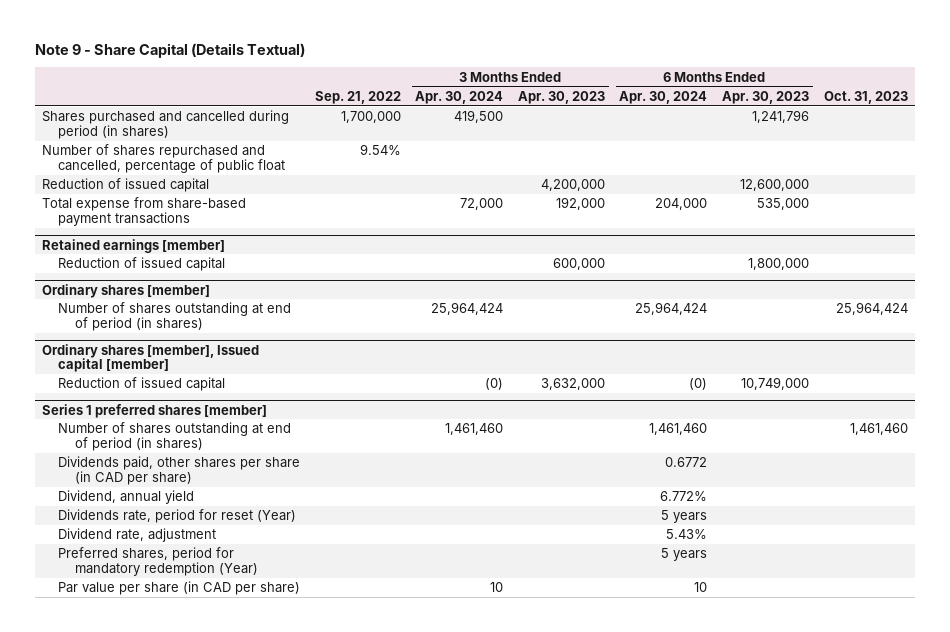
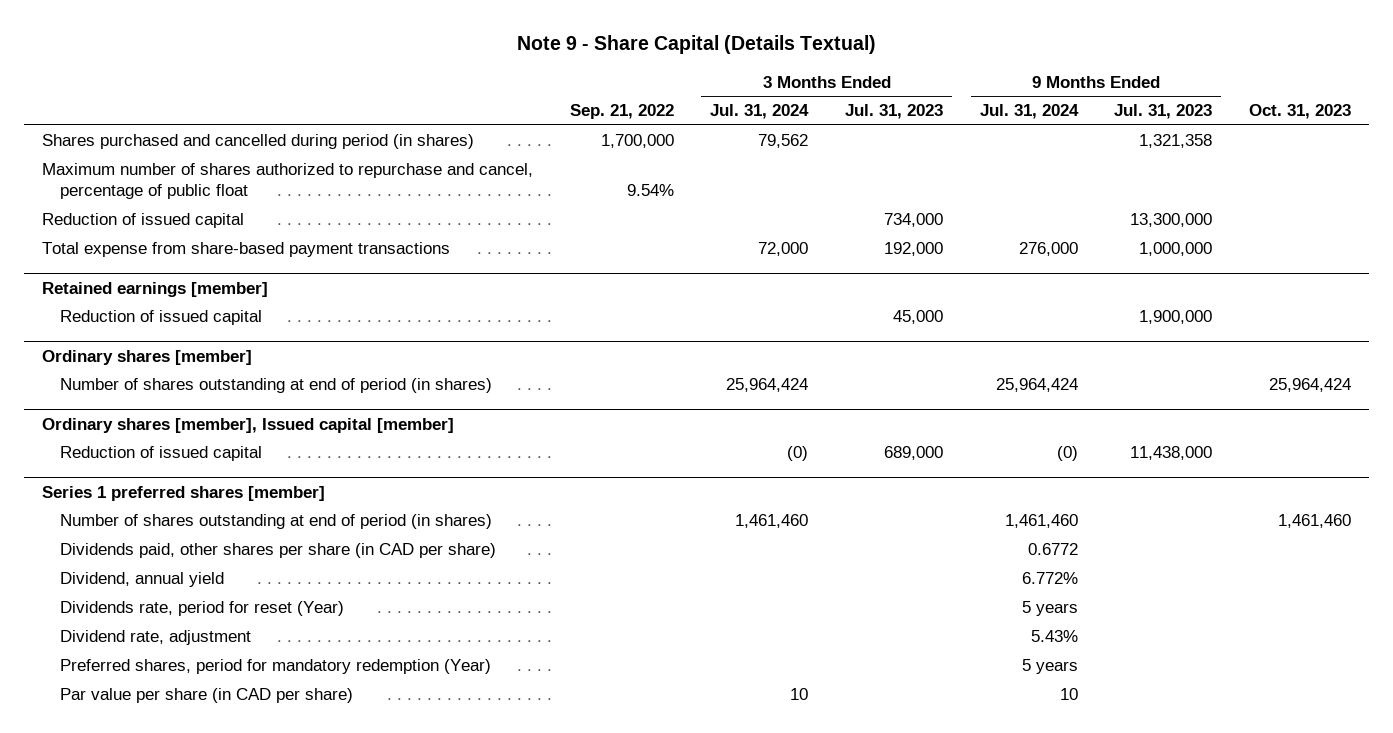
- | Sep. 21, 2022 | 3 Months Ended Apr. 30, 2024 | 3 Months Ended Apr. 30, 2023 | 6 Months Ended Apr. 30, 2024 | 6 Months Ended Apr. 30, 2023 | Oct. 31, 2023
+ | Sep. 21, 2022 | 3 Months Ended Jul. 31, 2024 | 3 Months Ended Jul. 31, 2023 | 9 Months Ended Jul. 31, 2024 | 9 Months Ended Jul. 31, 2023 | Oct. 31, 2023
- Number of shares repurchased and cancelled, percentage of public float | 9.54% | | | | |
+ Maximum number of shares authorized to repurchase and cancel, percentage of public float | 9.54% | | | | |

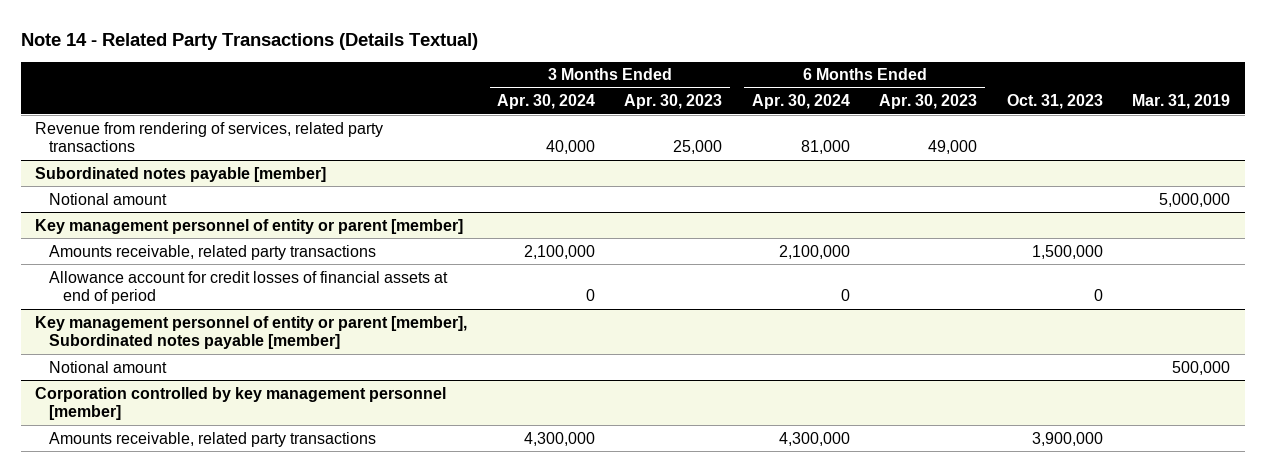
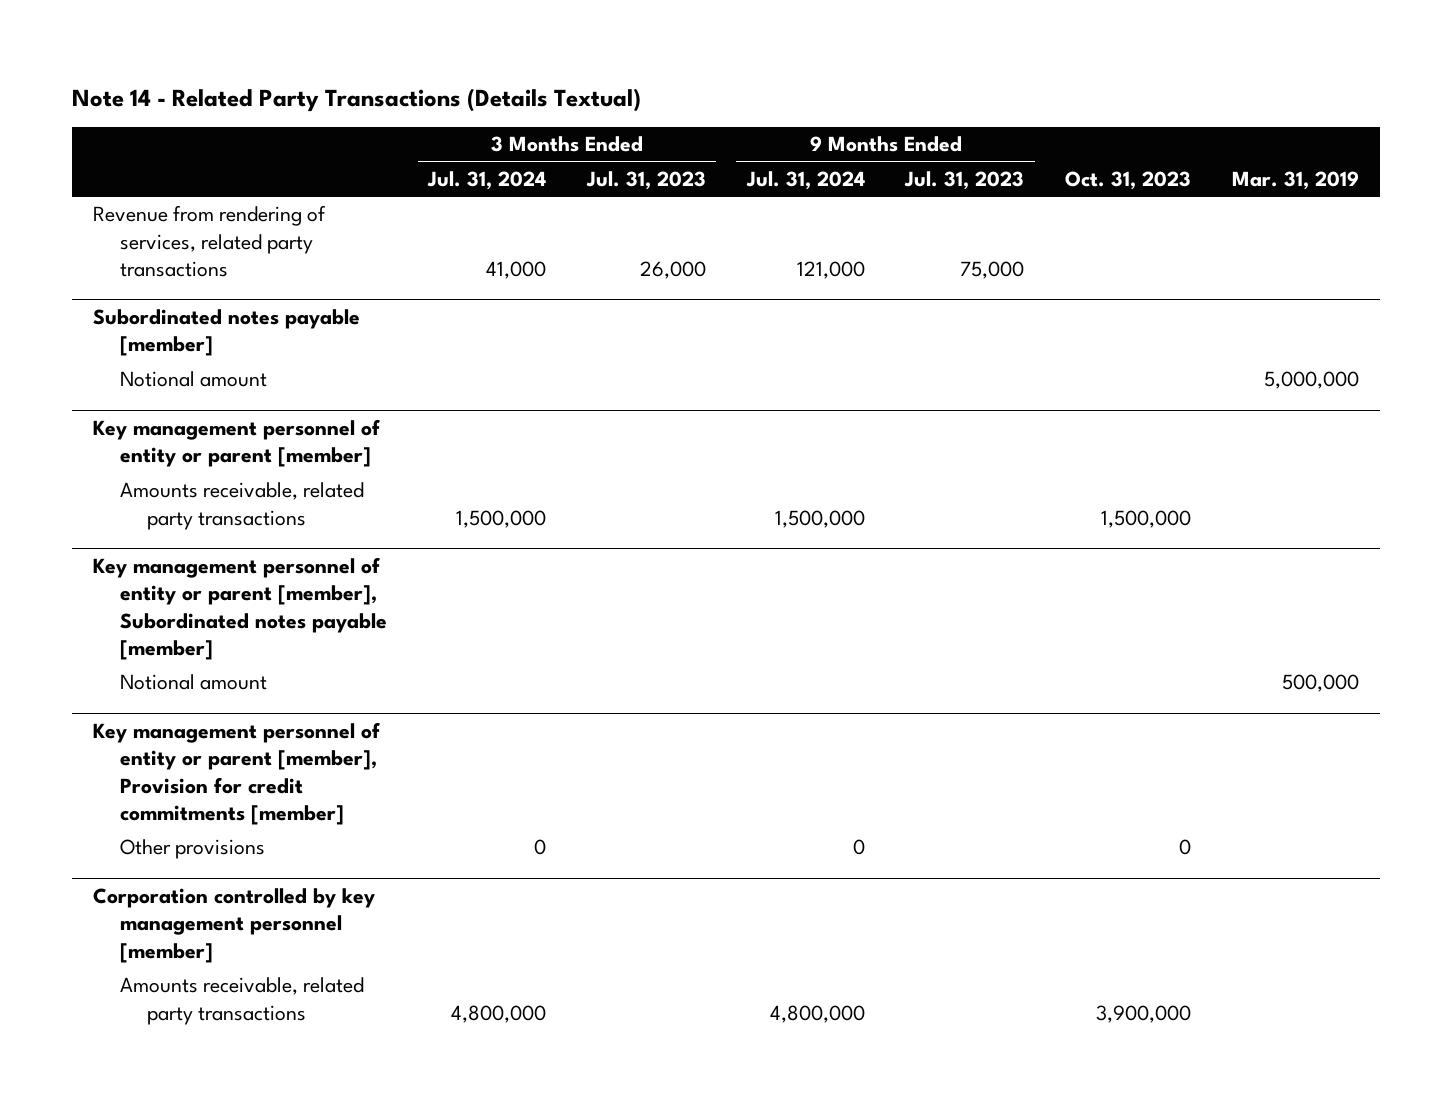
- | 3 Months Ended Apr. 30, 2024 | 3 Months Ended Apr. 30, 2023 | 6 Months Ended Apr. 30, 2024 | 6 Months Ended Apr. 30, 2023 | Oct. 31, 2023 | Mar. 31, 2019
+ | 3 Months Ended Jul. 31, 2024 | 3 Months Ended Jul. 31, 2023 | 9 Months Ended Jul. 31, 2024 | 9 Months Ended Jul. 31, 2023 | Oct. 31, 2023 | Mar. 31, 2019
@ Key management personnel of entity or parent [member]
- Allowance account for credit losses of financial assets at end of period | 0 | | 0 | | 0 |
+ Key management personnel of entity or parent [member], Provision for credit commitments [member]
+ Other provisions | 0 | | 0 | | 0 |

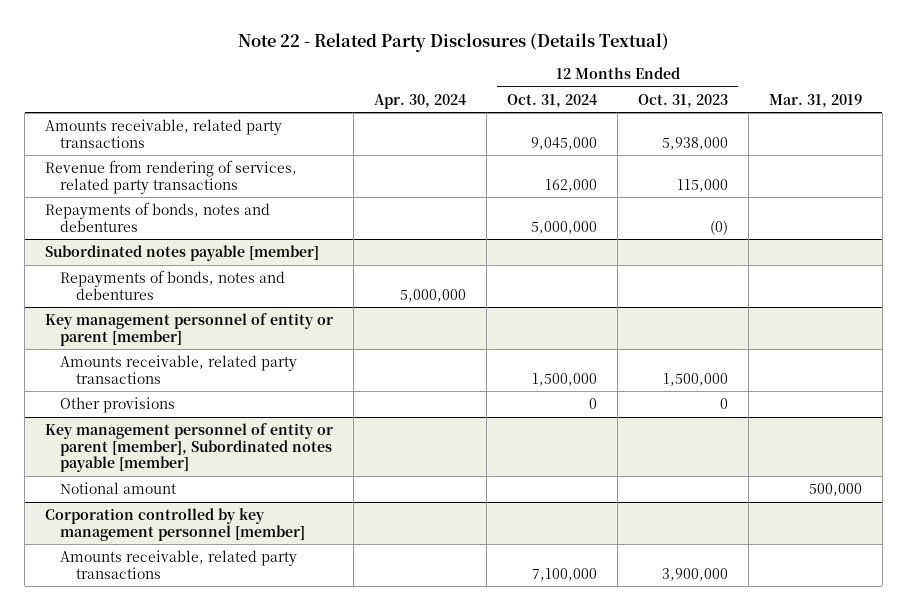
- Note 14 - Related Party Transactions (Details Textual)
+ Note 22 - Related Party Disclosures (Details Textual)
- | 3 Months Ended Jul. 31, 2024 | 3 Months Ended Jul. 31, 2023 | 9 Months Ended Jul. 31, 2024 | 9 Months Ended Jul. 31, 2023 | Oct. 31, 2023 | Mar. 31, 2019
+ | Apr. 30, 2024 | 12 Months Ended Oct. 31, 2024 | 12 Months Ended Oct. 31, 2023 | Mar. 31, 2019
+ Amounts receivable, related party transactions | | 9,045,000 | 5,938,000 |
+ Repayments of bonds, notes and debentures | | 5,000,000 | (0) |
@ Subordinated notes payable [member]
- Notional amount | | | | | | 5,000,000
+ Repayments of bonds, notes and debentures | 5,000,000 | | |
@ Key management personnel of entity or parent [member]
+ Other provisions | | 0 | 0 |
- Key management personnel of entity or parent [member], Provision for credit commitments [member]
- Other provisions | 0 | | 0 | | 0 |

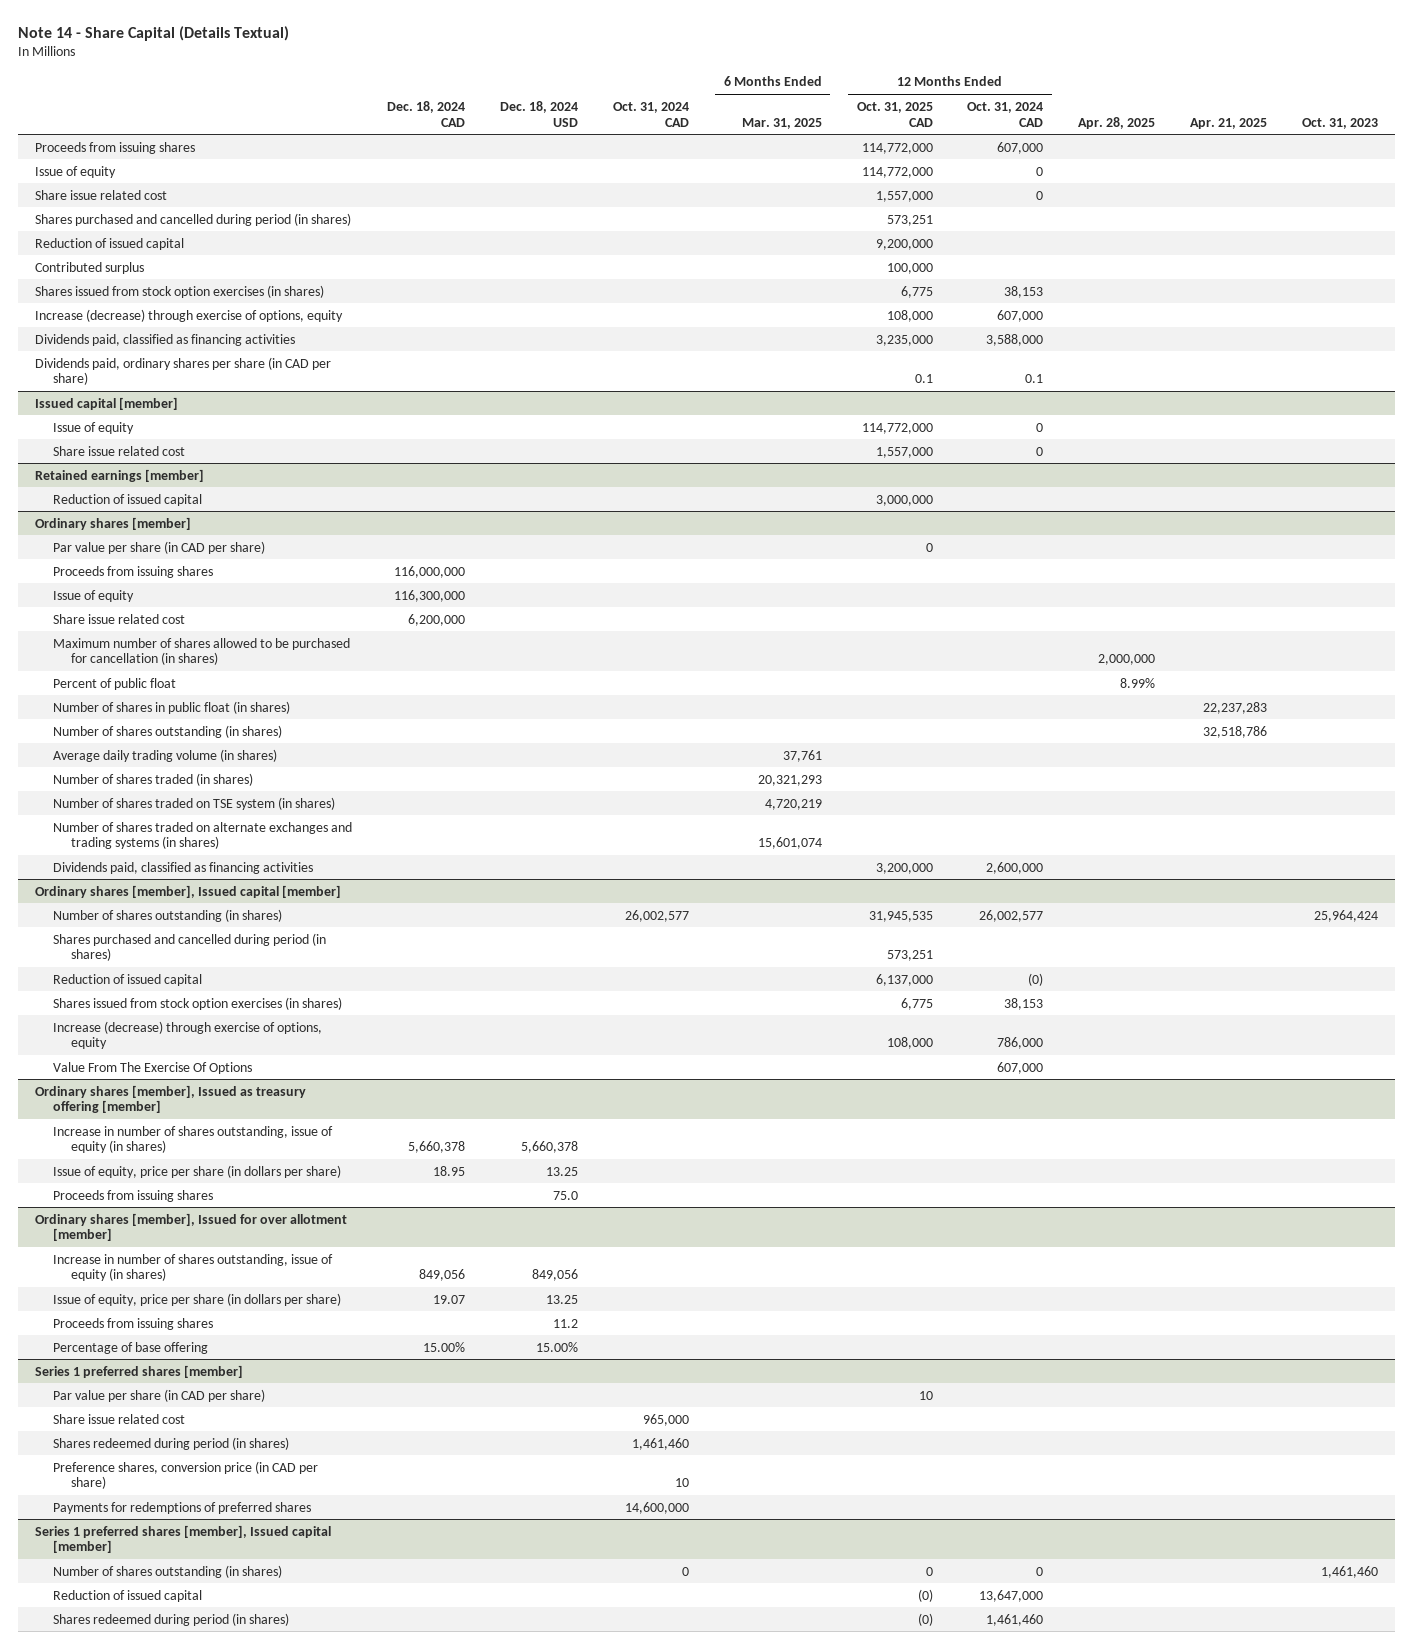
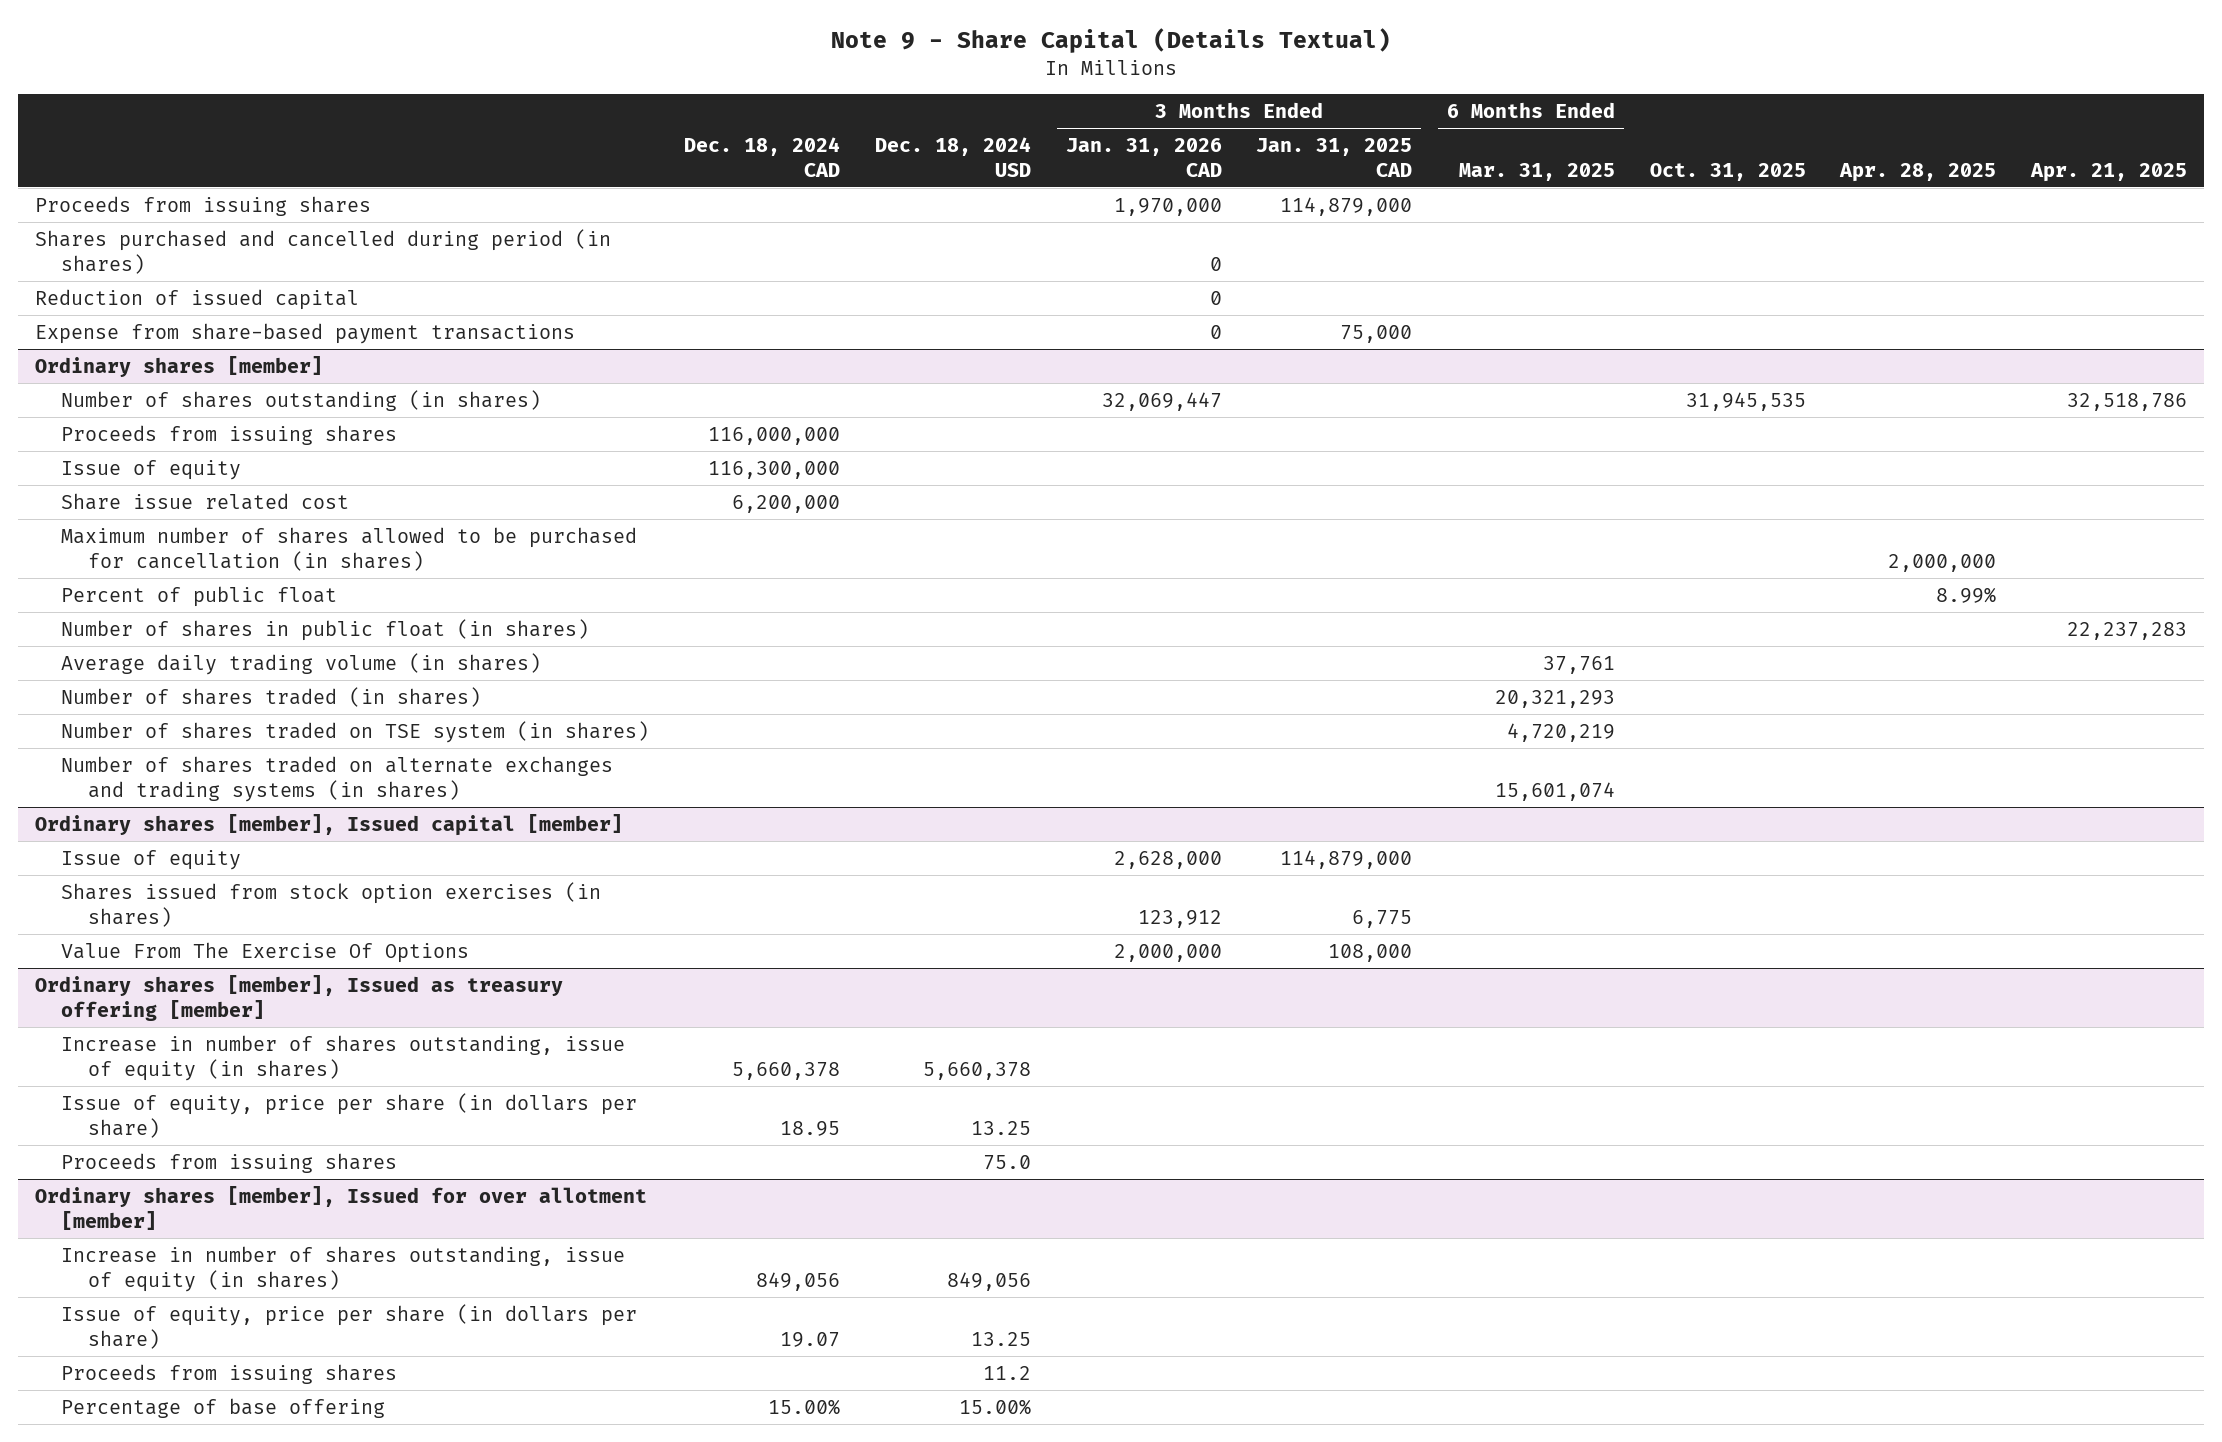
- Note 14 - Share Capital (Details Textual)
+ Note 9 - Share Capital (Details Textual)
- | Dec. 18, 2024 CAD | Dec. 18, 2024 USD | Oct. 31, 2024 CAD | 6 Months Ended Mar. 31, 2025 | 12 Months Ended Oct. 31, 2025 CAD | 12 Months Ended Oct. 31, 2024 CAD | Apr. 28, 2025 | Apr. 21, 2025 | Oct. 31, 2023
+ | Dec. 18, 2024 CAD | Dec. 18, 2024 USD | 3 Months Ended Jan. 31, 2026 CAD | 3 Months Ended Jan. 31, 2025 CAD | 6 Months Ended Mar. 31, 2025 | Oct. 31, 2025 | Apr. 28, 2025 | Apr. 21, 2025
- Issue of equity | | | | | 114,772,000 | 0 | | |
- Share issue related cost | | | | | 1,557,000 | 0 | | |
- Contributed surplus | | | | | 100,000 | | | |
- Shares issued from stock option exercises (in shares) | | | | | 6,775 | 38,153 | | |
- Increase (decrease) through exercise of options, equity | | | | | 108,000 | 607,000 | | |
- Dividends paid, classified as financing activities | | | | | 3,235,000 | 3,588,000 | | |
- Dividends paid, ordinary shares per share (in CAD per share) | | | | | 0.1 | 0.1 | | |
- Issued capital [member]
- Issue of equity | | | | | 114,772,000 | 0 | | |
- Share issue related cost | | | | | 1,557,000 | 0 | | |
- Retained earnings [member]
- Reduction of issued capital | | | | | 3,000,000 | | | |
+ Expense from share-based payment transactions | | | 0 | 75,000 | | | |
@ Ordinary shares [member]
- Par value per share (in CAD per share) | | | | | 0 | | | |
moved up: Number of shares outstanding (in shares) | | | 32,069,447 | | | 31,945,535 | | 32,518,786
- Dividends paid, classified as financing activities | | | | | 3,200,000 | 2,600,000 | | |
@ Ordinary shares [member], Issued capital [member]
- Number of shares outstanding (in shares) | | | 26,002,577 | | 31,945,535 | 26,002,577 | | | 25,964,424
- Shares purchased and cancelled during period (in shares) | | | | | 573,251 | | | |
- Reduction of issued capital | | | | | 6,137,000 | (0) | | |
+ Issue of equity | | | 2,628,000 | 114,879,000 | | | |
- Increase (decrease) through exercise of options, equity | | | | | 108,000 | 786,000 | | |
- Series 1 preferred shares [member]
- Par value per share (in CAD per share) | | | | | 10 | | | |
- Share issue related cost | | | 965,000 | | | | | |
- Shares redeemed during period (in shares) | | | 1,461,460 | | | | | |
- Preference shares, conversion price (in CAD per share) | | | 10 | | | | | |
- Payments for redemptions of preferred shares | | | 14,600,000 | | | | | |
- Series 1 preferred shares [member], Issued capital [member]
- Number of shares outstanding (in shares) | | | 0 | | 0 | 0 | | | 1,461,460
- Reduction of issued capital | | | | | (0) | 13,647,000 | | |
- Shares redeemed during period (in shares) | | | | | (0) | 1,461,460 | | |

